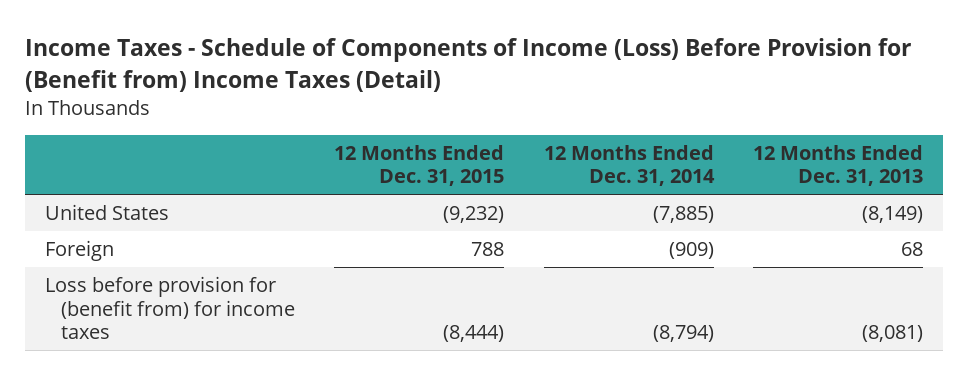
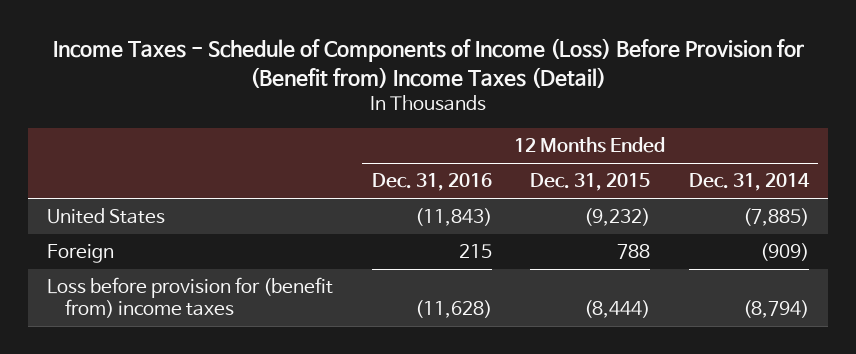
- | 12 Months Ended Dec. 31, 2015 | 12 Months Ended Dec. 31, 2014 | 12 Months Ended Dec. 31, 2013
+ | 12 Months Ended Dec. 31, 2016 | 12 Months Ended Dec. 31, 2015 | 12 Months Ended Dec. 31, 2014
- Loss before provision for (benefit from) for income taxes | (8,444) | (8,794) | (8,081)
+ Loss before provision for (benefit from) income taxes | (11,628) | (8,444) | (8,794)

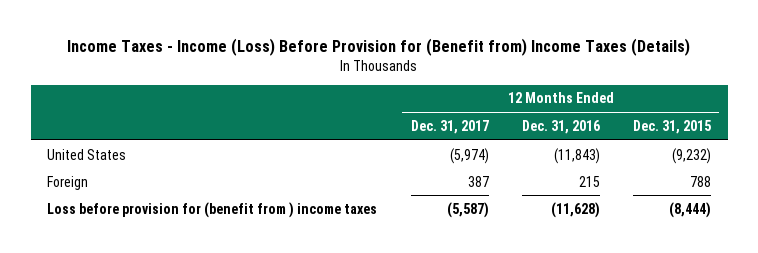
- Income Taxes - Schedule of Components of Income (Loss) Before Provision for (Benefit from) Income Taxes (Detail)
+ Income Taxes - Income (Loss) Before Provision for (Benefit from) Income Taxes (Details)
- | 12 Months Ended Dec. 31, 2016 | 12 Months Ended Dec. 31, 2015 | 12 Months Ended Dec. 31, 2014
+ | 12 Months Ended Dec. 31, 2017 | 12 Months Ended Dec. 31, 2016 | 12 Months Ended Dec. 31, 2015
- Loss before provision for (benefit from) income taxes | (11,628) | (8,444) | (8,794)
+ Loss before provision for (benefit from ) income taxes | (5,587) | (11,628) | (8,444)

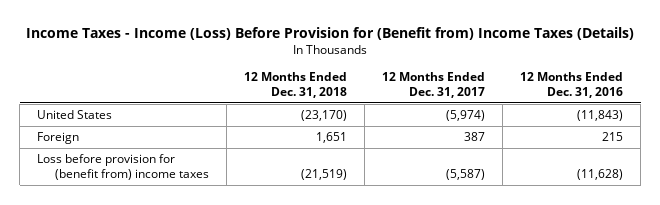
- | 12 Months Ended Dec. 31, 2017 | 12 Months Ended Dec. 31, 2016 | 12 Months Ended Dec. 31, 2015
+ | 12 Months Ended Dec. 31, 2018 | 12 Months Ended Dec. 31, 2017 | 12 Months Ended Dec. 31, 2016
- Loss before provision for (benefit from ) income taxes | (5,587) | (11,628) | (8,444)
+ Loss before provision for (benefit from) income taxes | (21,519) | (5,587) | (11,628)

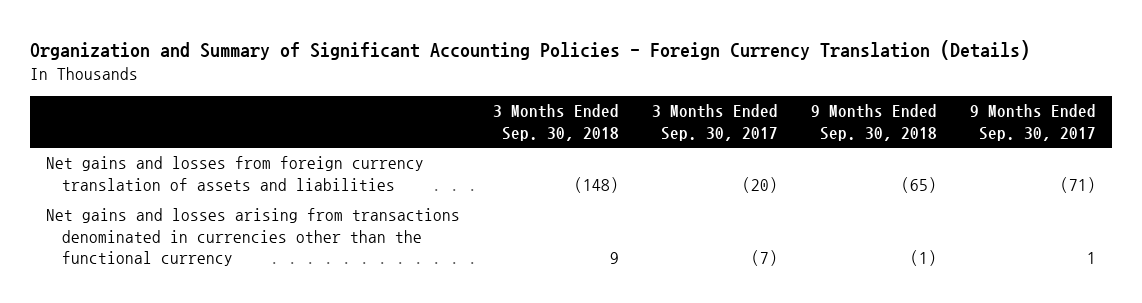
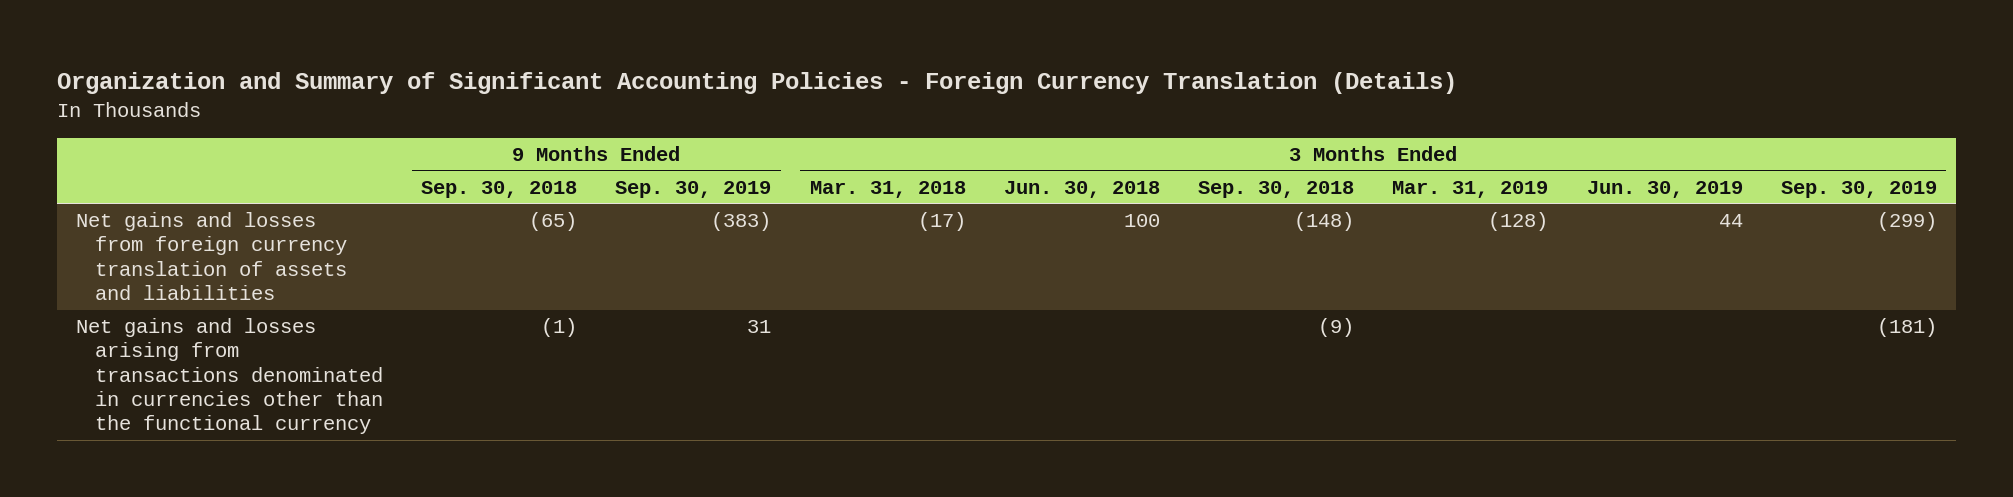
- | 3 Months Ended Sep. 30, 2018 | 3 Months Ended Sep. 30, 2017 | 9 Months Ended Sep. 30, 2018 | 9 Months Ended Sep. 30, 2017
+ | 9 Months Ended Sep. 30, 2018 | 9 Months Ended Sep. 30, 2019 | 3 Months Ended Mar. 31, 2018 | 3 Months Ended Jun. 30, 2018 | 3 Months Ended Sep. 30, 2018 | 3 Months Ended Mar. 31, 2019 | 3 Months Ended Jun. 30, 2019 | 3 Months Ended Sep. 30, 2019
- Net gains and losses arising from transactions denominated in currencies other than the functional currency | 9 | (7) | (1) | 1
+ Net gains and losses arising from transactions denominated in currencies other than the functional currency | (1) | 31 | | | (9) | | | (181)

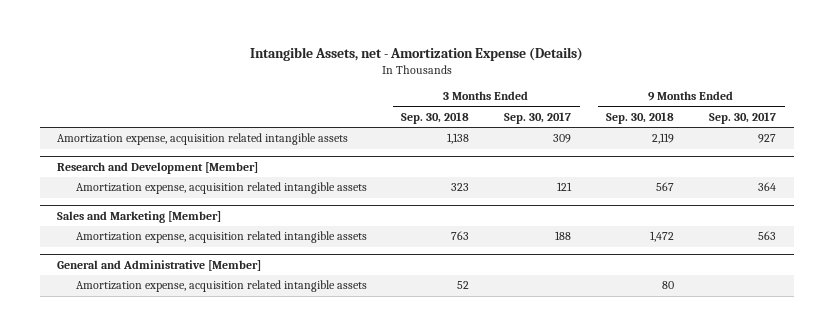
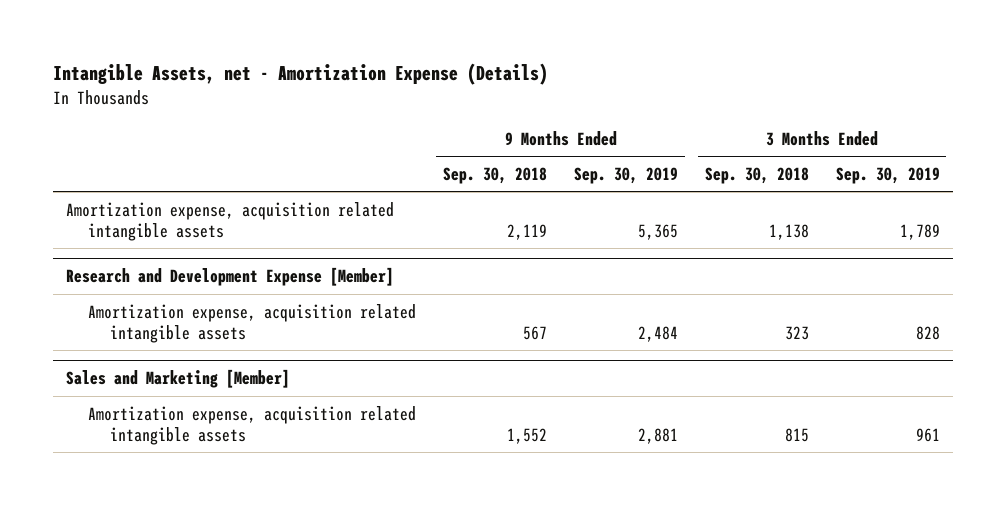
- | 3 Months Ended Sep. 30, 2018 | 3 Months Ended Sep. 30, 2017 | 9 Months Ended Sep. 30, 2018 | 9 Months Ended Sep. 30, 2017
+ | 9 Months Ended Sep. 30, 2018 | 9 Months Ended Sep. 30, 2019 | 3 Months Ended Sep. 30, 2018 | 3 Months Ended Sep. 30, 2019
- Research and Development [Member]
+ Research and Development Expense [Member]
@ Sales and Marketing [Member]
- Amortization expense, acquisition related intangible assets | 763 | 188 | 1,472 | 563
- General and Administrative [Member]
- Amortization expense, acquisition related intangible assets | 52 | | 80 |
@ Sales and Marketing [Member]
+ Amortization expense, acquisition related intangible assets | 1,552 | 2,881 | 815 | 961

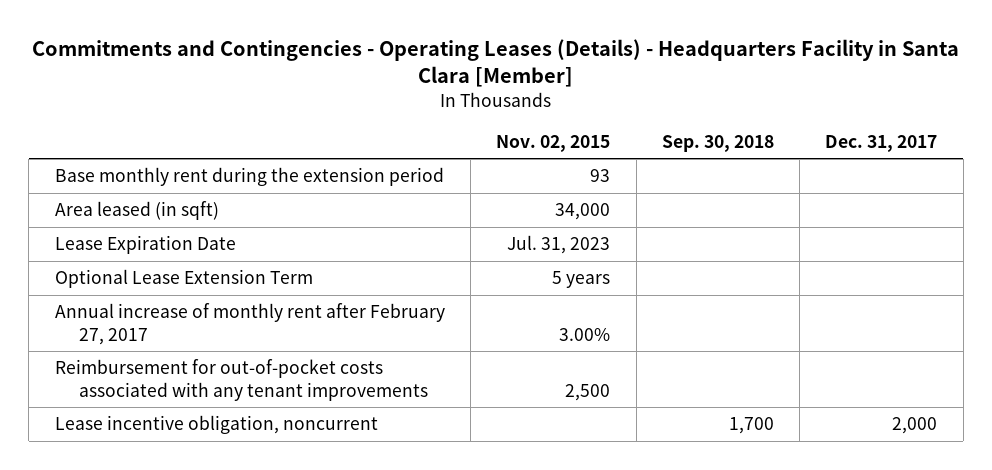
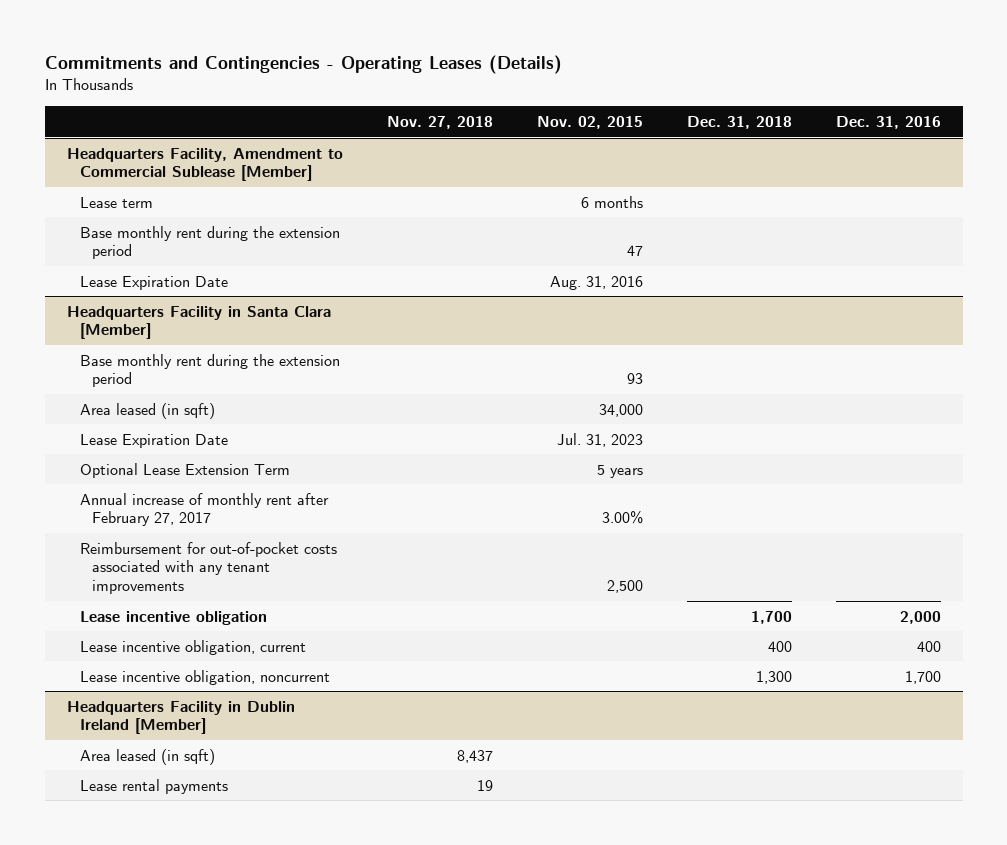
- Commitments and Contingencies - Operating Leases (Details) - Headquarters Facility in Santa Clara [Member]
+ Commitments and Contingencies - Operating Leases (Details)
- | Nov. 02, 2015 | Sep. 30, 2018 | Dec. 31, 2017
+ | Nov. 27, 2018 | Nov. 02, 2015 | Dec. 31, 2018 | Dec. 31, 2016
+ Headquarters Facility, Amendment to Commercial Sublease [Member]
+ Lease term | | 6 months | |
+ Base monthly rent during the extension period | | 47 | |
+ Lease Expiration Date | | Aug. 31, 2016 | |
+ Headquarters Facility in Santa Clara [Member]
+ Lease incentive obligation | | | 1,700 | 2,000
+ Lease incentive obligation, current | | | 400 | 400
+ Headquarters Facility in Dublin Ireland [Member]
+ Area leased (in sqft) | 8,437 | | |
+ Lease rental payments | 19 | | |

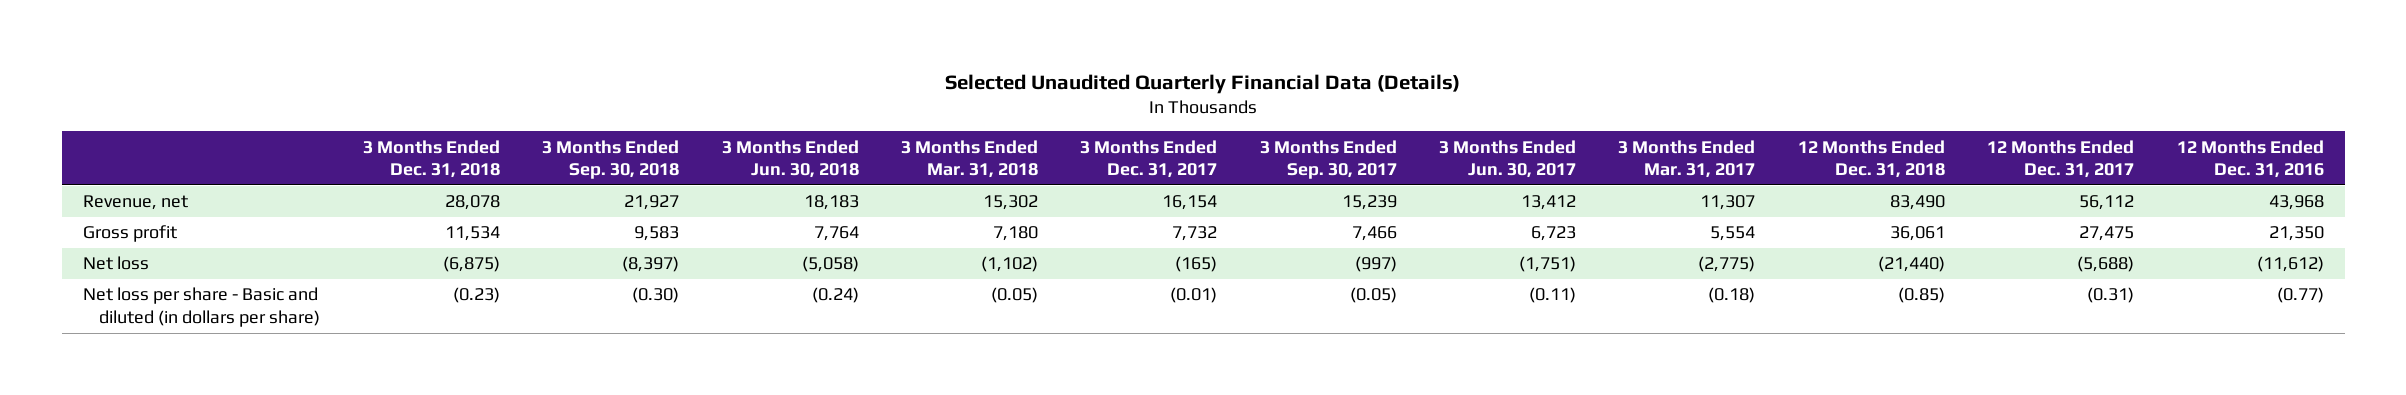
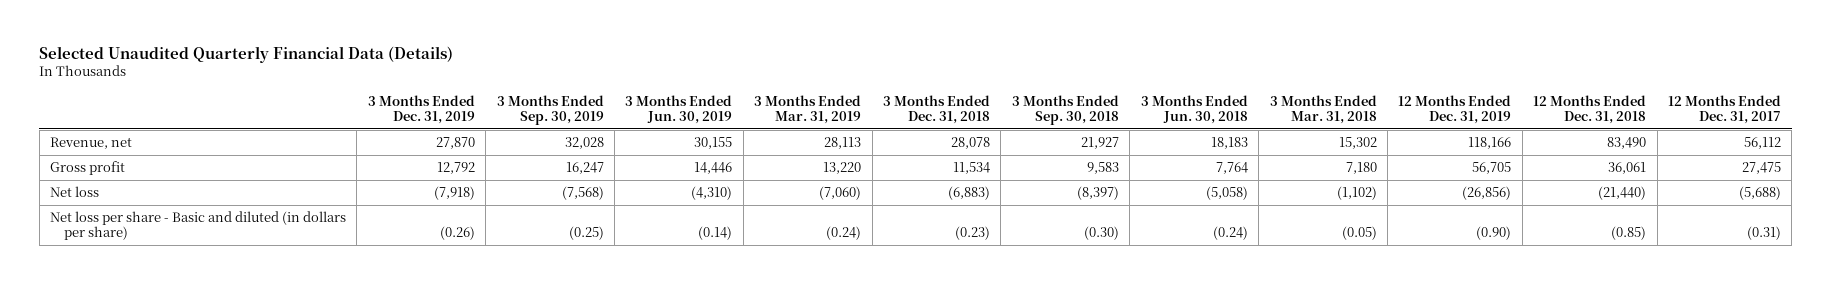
- | 3 Months Ended Dec. 31, 2018 | 3 Months Ended Sep. 30, 2018 | 3 Months Ended Jun. 30, 2018 | 3 Months Ended Mar. 31, 2018 | 3 Months Ended Dec. 31, 2017 | 3 Months Ended Sep. 30, 2017 | 3 Months Ended Jun. 30, 2017 | 3 Months Ended Mar. 31, 2017 | 12 Months Ended Dec. 31, 2018 | 12 Months Ended Dec. 31, 2017 | 12 Months Ended Dec. 31, 2016
+ | 3 Months Ended Dec. 31, 2019 | 3 Months Ended Sep. 30, 2019 | 3 Months Ended Jun. 30, 2019 | 3 Months Ended Mar. 31, 2019 | 3 Months Ended Dec. 31, 2018 | 3 Months Ended Sep. 30, 2018 | 3 Months Ended Jun. 30, 2018 | 3 Months Ended Mar. 31, 2018 | 12 Months Ended Dec. 31, 2019 | 12 Months Ended Dec. 31, 2018 | 12 Months Ended Dec. 31, 2017
- Net loss | (6,875) | (8,397) | (5,058) | (1,102) | (165) | (997) | (1,751) | (2,775) | (21,440) | (5,688) | (11,612)
+ Net loss | (7,918) | (7,568) | (4,310) | (7,060) | (6,883) | (8,397) | (5,058) | (1,102) | (26,856) | (21,440) | (5,688)

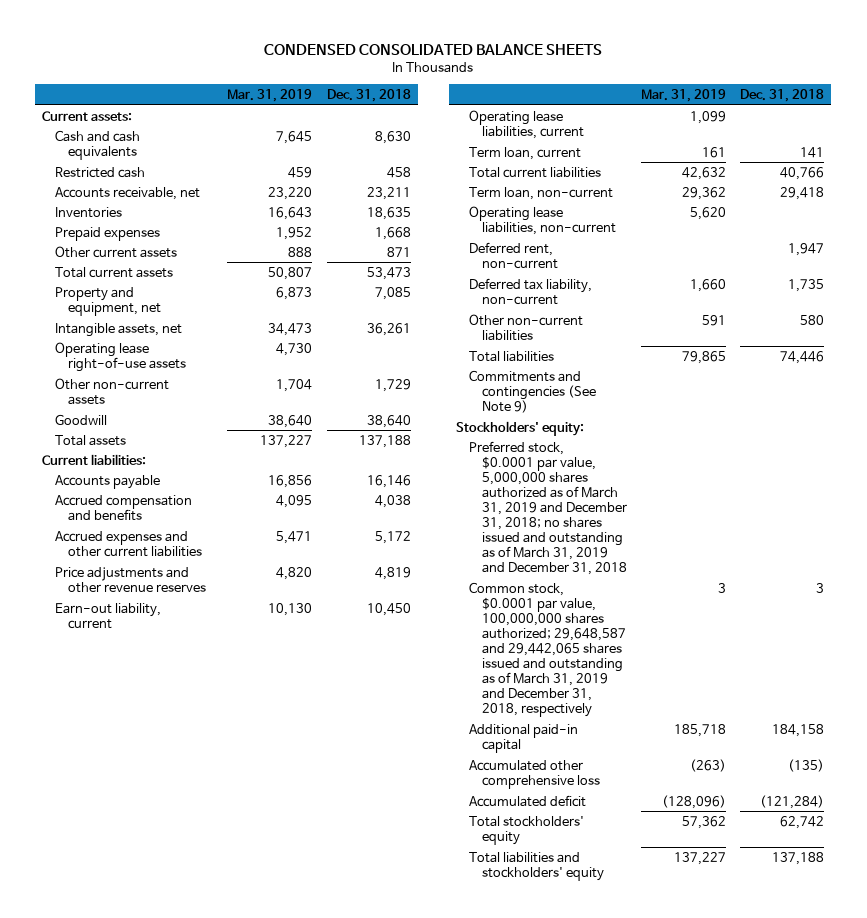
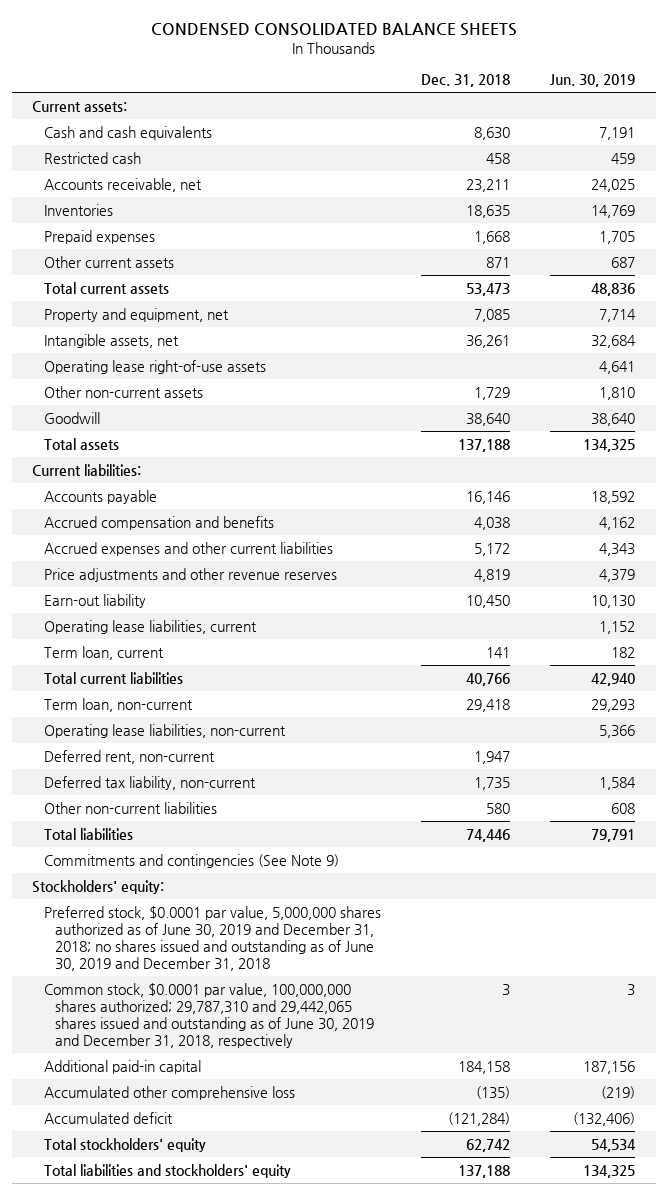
- | Mar. 31, 2019 | Dec. 31, 2018
+ | Dec. 31, 2018 | Jun. 30, 2019
- Earn-out liability, current | 10,130 | 10,450
+ Earn-out liability | 10,450 | 10,130
- Preferred stock, $0.0001 par value, 5,000,000 shares authorized as of March 31, 2019 and December 31, 2018; no shares issued and outstanding as of March 31, 2019 and December 31, 2018
- Common stock, $0.0001 par value, 100,000,000 shares authorized; 29,648,587 and 29,442,065 shares issued and outstanding as of March 31, 2019 and December 31, 2018, respectively | 3 | 3
+ Preferred stock, $0.0001 par value, 5,000,000 shares authorized as of June 30, 2019 and December 31, 2018; no shares issued and outstanding as of June 30, 2019 and December 31, 2018
+ Common stock, $0.0001 par value, 100,000,000 shares authorized; 29,787,310 and 29,442,065 shares issued and outstanding as of June 30, 2019 and December 31, 2018, respectively | 3 | 3

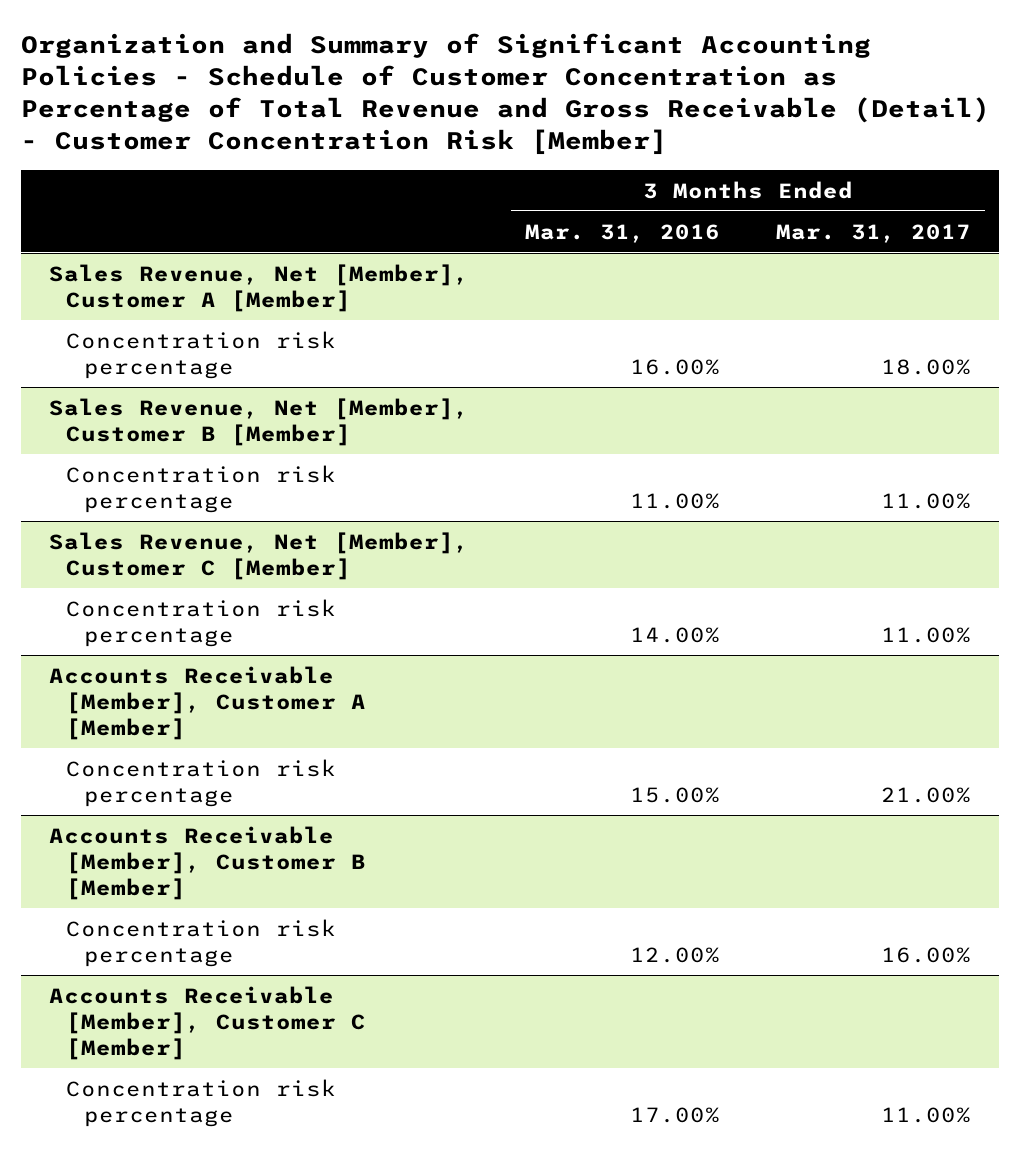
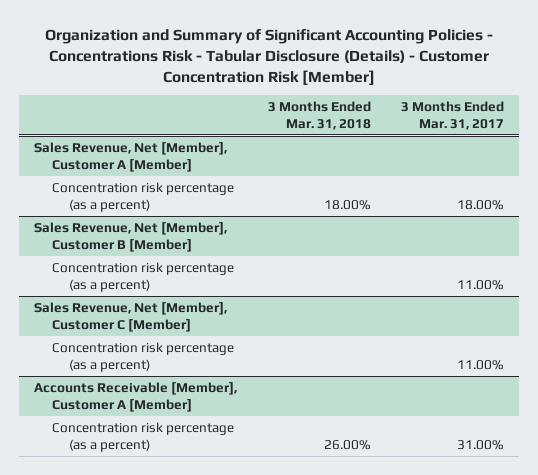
- Organization and Summary of Significant Accounting Policies - Schedule of Customer Concentration as Percentage of Total Revenue and Gross Receivable (Detail) - Customer Concentration Risk [Member]
+ Organization and Summary of Significant Accounting Policies - Concentrations Risk - Tabular Disclosure (Details) - Customer Concentration Risk [Member]
- | 3 Months Ended Mar. 31, 2016 | 3 Months Ended Mar. 31, 2017
+ | 3 Months Ended Mar. 31, 2018 | 3 Months Ended Mar. 31, 2017
@ Sales Revenue, Net [Member], Customer A [Member]
- Concentration risk percentage | 16.00% | 18.00%
+ Concentration risk percentage (as a percent) | 18.00% | 18.00%
@ Sales Revenue, Net [Member], Customer B [Member]
- Concentration risk percentage | 11.00% | 11.00%
+ Concentration risk percentage (as a percent) | | 11.00%
@ Sales Revenue, Net [Member], Customer C [Member]
- Concentration risk percentage | 14.00% | 11.00%
+ Concentration risk percentage (as a percent) | | 11.00%
@ Accounts Receivable [Member], Customer A [Member]
- Concentration risk percentage | 15.00% | 21.00%
- Accounts Receivable [Member], Customer B [Member]
- Concentration risk percentage | 12.00% | 16.00%
- Accounts Receivable [Member], Customer C [Member]
- Concentration risk percentage | 17.00% | 11.00%
@ Accounts Receivable [Member], Customer A [Member]
+ Concentration risk percentage (as a percent) | 26.00% | 31.00%

